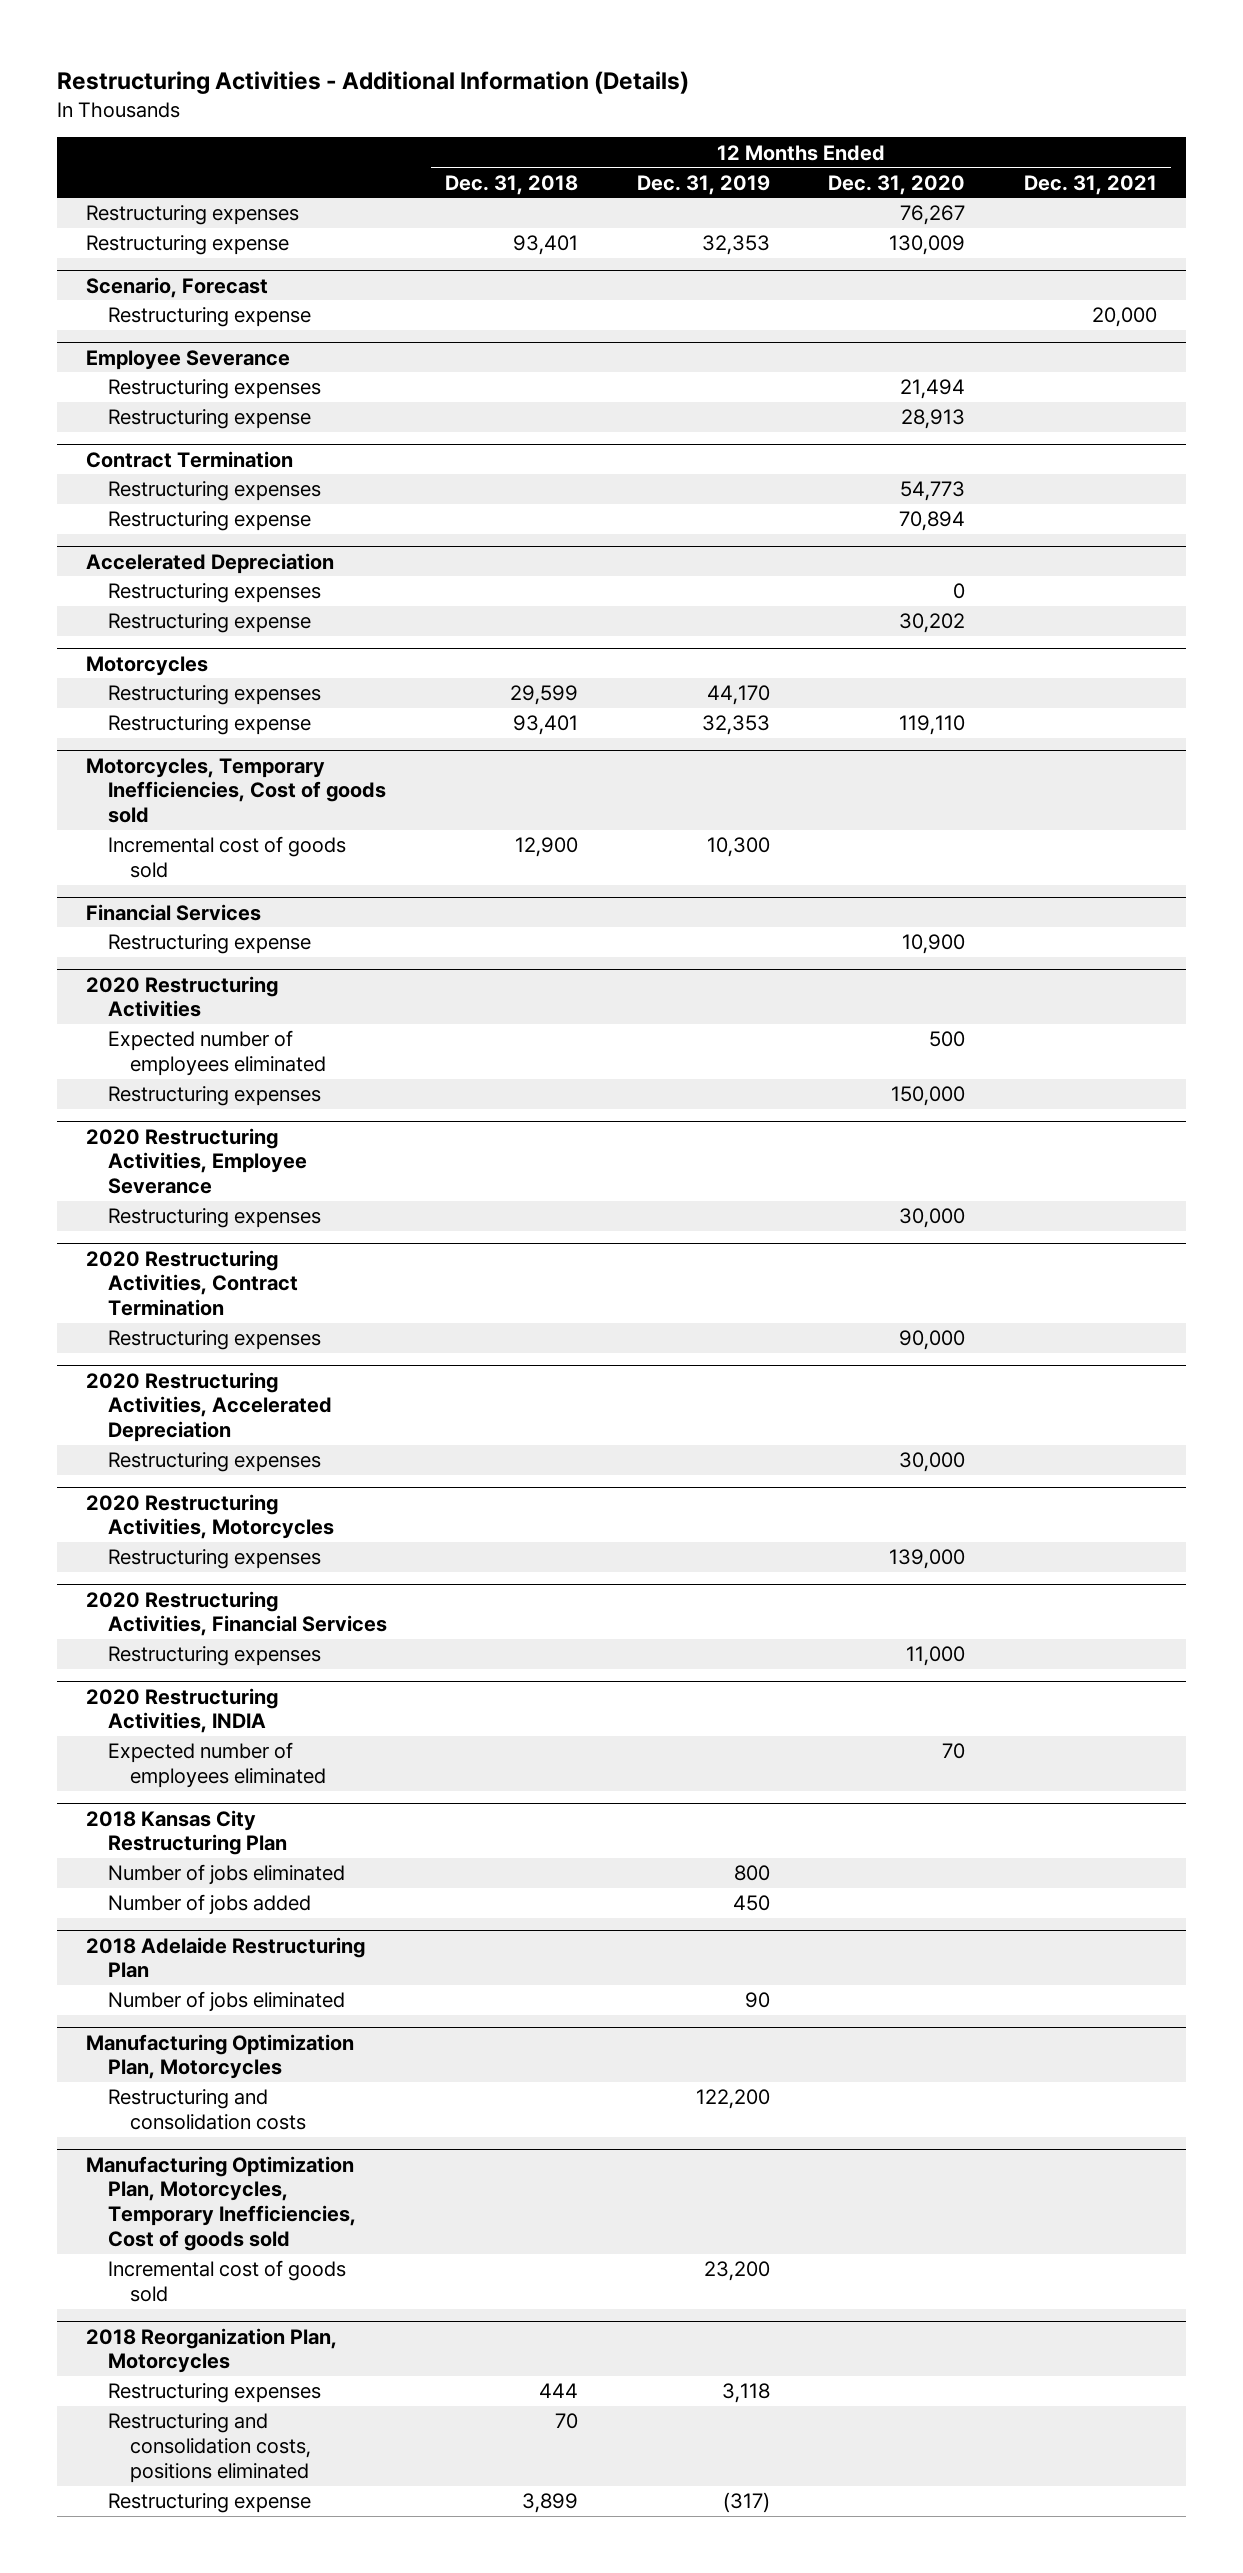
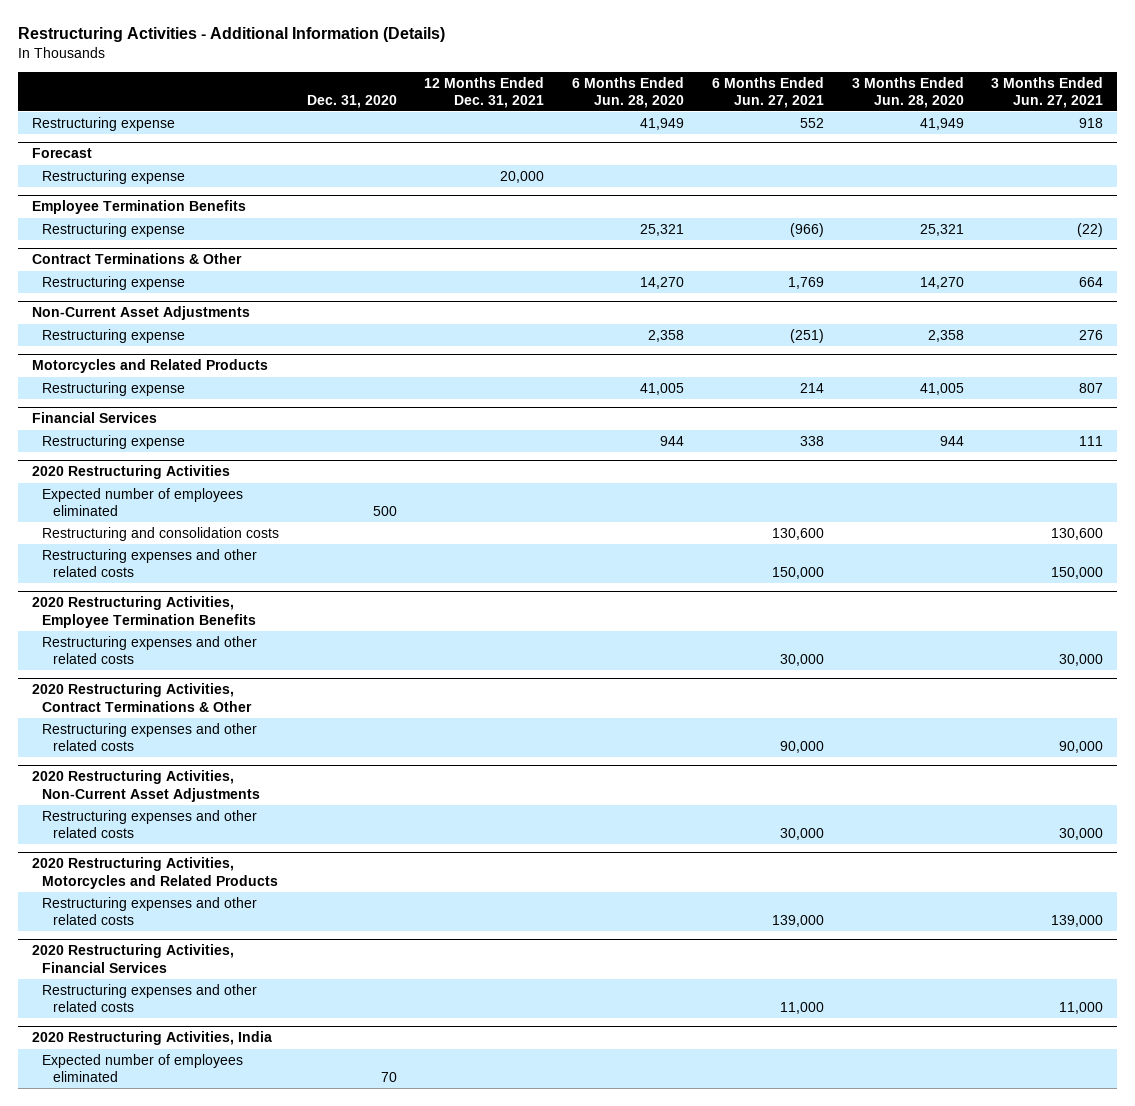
- | 12 Months Ended Dec. 31, 2018 | 12 Months Ended Dec. 31, 2019 | 12 Months Ended Dec. 31, 2020 | 12 Months Ended Dec. 31, 2021
+ | Dec. 31, 2020 | 12 Months Ended Dec. 31, 2021 | 6 Months Ended Jun. 28, 2020 | 6 Months Ended Jun. 27, 2021 | 3 Months Ended Jun. 28, 2020 | 3 Months Ended Jun. 27, 2021
- Restructuring expenses | | | 76,267 |
- Scenario, Forecast
+ Forecast
- Employee Severance
- Restructuring expenses | | | 21,494 |
+ Employee Termination Benefits
- Contract Termination
- Restructuring expenses | | | 54,773 |
+ Contract Terminations & Other
- Accelerated Depreciation
- Restructuring expenses | | | 0 |
+ Non-Current Asset Adjustments
- Motorcycles
- Restructuring expenses | 29,599 | 44,170 | |
- Restructuring expense | 93,401 | 32,353 | 119,110 |
- Motorcycles, Temporary Inefficiencies, Cost of goods sold
- Incremental cost of goods sold | 12,900 | 10,300 | |
+ Motorcycles and Related Products
+ Restructuring expense | | | 41,005 | 214 | 41,005 | 807
@ 2020 Restructuring Activities
- Restructuring expenses | | | 150,000 |
- 2020 Restructuring Activities, Employee Severance
- Restructuring expenses | | | 30,000 |
- 2020 Restructuring Activities, Contract Termination
- Restructuring expenses | | | 90,000 |
- 2020 Restructuring Activities, Accelerated Depreciation
- Restructuring expenses | | | 30,000 |
- 2020 Restructuring Activities, Motorcycles
- Restructuring expenses | | | 139,000 |
@ 2020 Restructuring Activities
+ Restructuring and consolidation costs | | | | 130,600 | | 130,600
+ Restructuring expenses and other related costs | | | | 150,000 | | 150,000
+ 2020 Restructuring Activities, Employee Termination Benefits
+ Restructuring expenses and other related costs | | | | 30,000 | | 30,000
+ 2020 Restructuring Activities, Contract Terminations & Other
+ Restructuring expenses and other related costs | | | | 90,000 | | 90,000
+ 2020 Restructuring Activities, Non-Current Asset Adjustments
+ Restructuring expenses and other related costs | | | | 30,000 | | 30,000
+ 2020 Restructuring Activities, Motorcycles and Related Products
+ Restructuring expenses and other related costs | | | | 139,000 | | 139,000
@ 2020 Restructuring Activities, Financial Services
- Restructuring expenses | | | 11,000 |
- 2020 Restructuring Activities, INDIA
@ 2020 Restructuring Activities, Financial Services
+ Restructuring expenses and other related costs | | | | 11,000 | | 11,000
+ 2020 Restructuring Activities, India
- 2018 Kansas City Restructuring Plan
- Number of jobs eliminated | | 800 | |
- Number of jobs added | | 450 | |
- 2018 Adelaide Restructuring Plan
- Number of jobs eliminated | | 90 | |
- Manufacturing Optimization Plan, Motorcycles
- Restructuring and consolidation costs | | 122,200 | |
- Manufacturing Optimization Plan, Motorcycles, Temporary Inefficiencies, Cost of goods sold
- Incremental cost of goods sold | | 23,200 | |
- 2018 Reorganization Plan, Motorcycles
- Restructuring expenses | 444 | 3,118 | |
- Restructuring and consolidation costs, positions eliminated | 70 | | |
- Restructuring expense | 3,899 | (317) | |

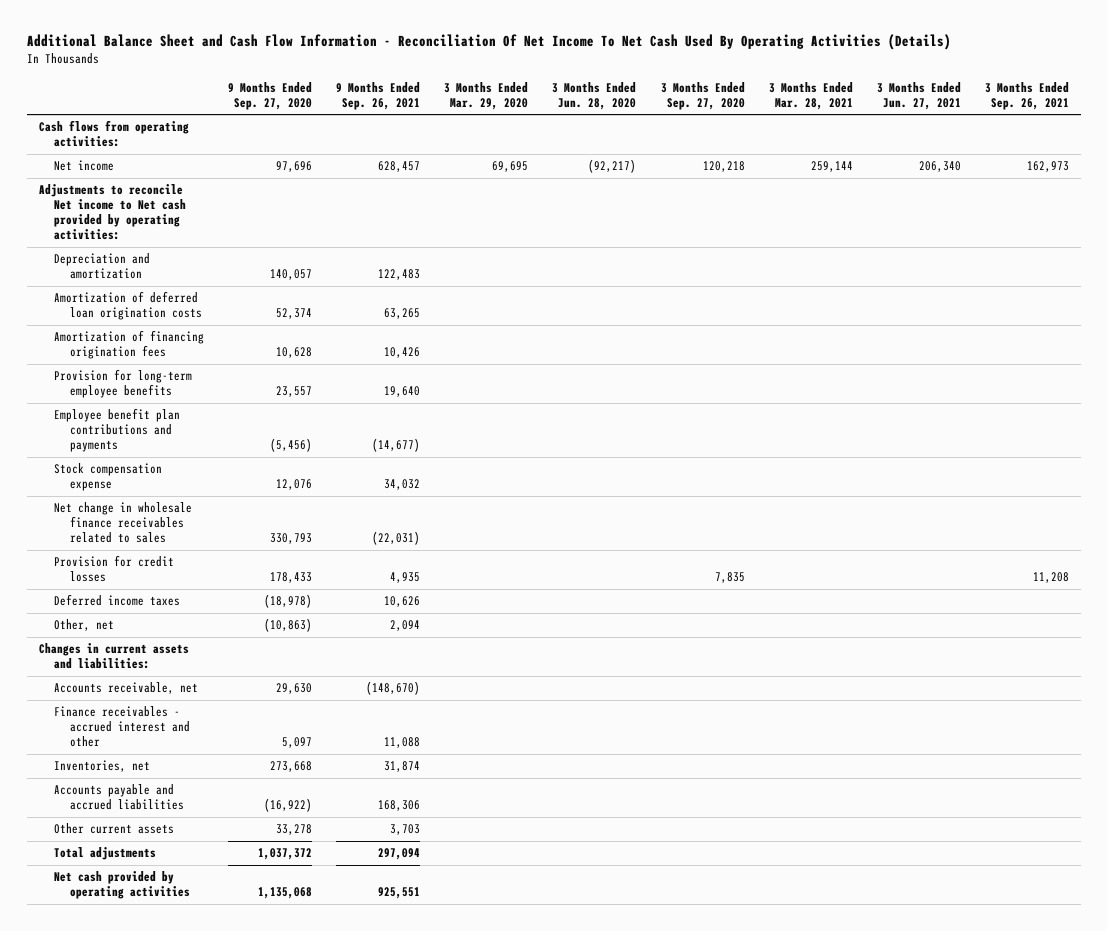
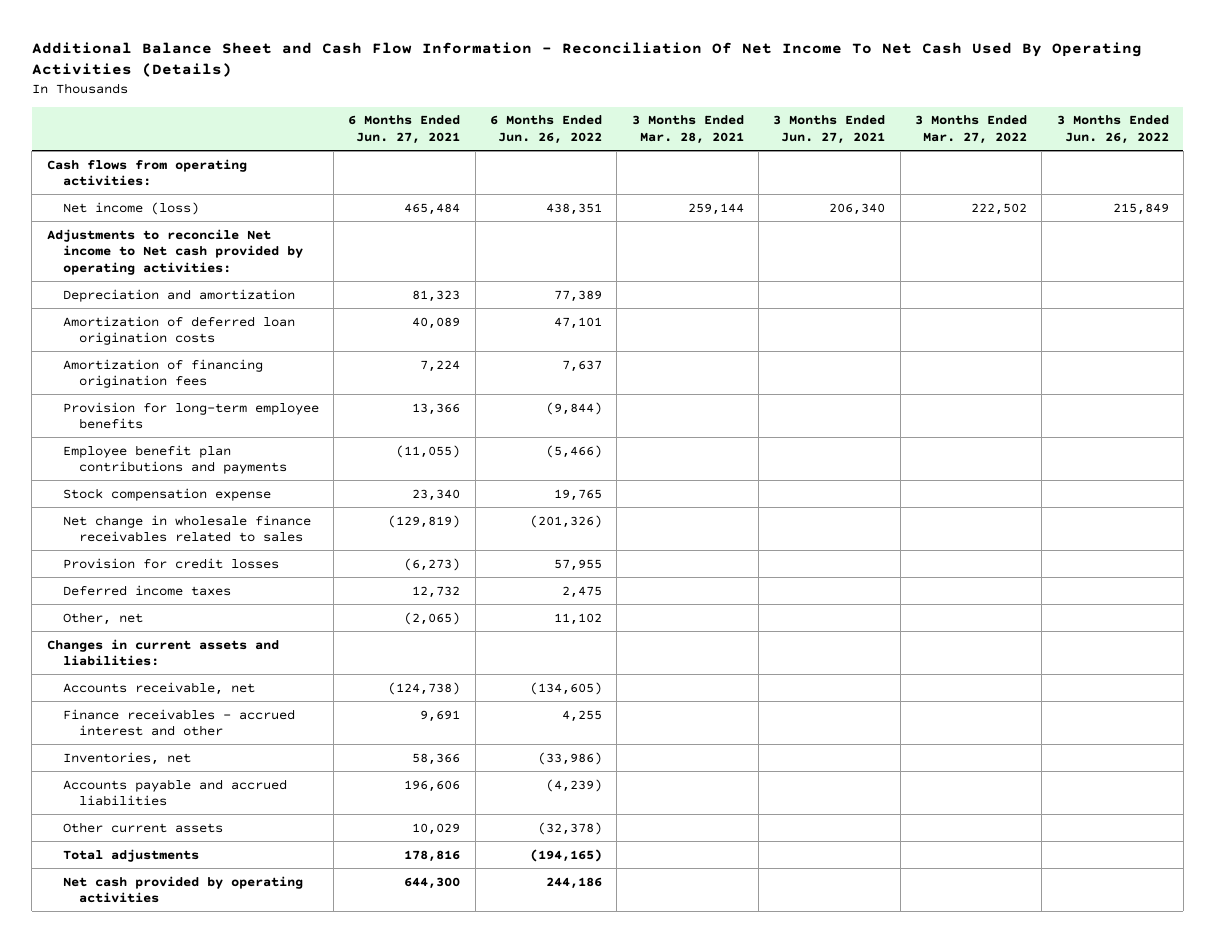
- | 9 Months Ended Sep. 27, 2020 | 9 Months Ended Sep. 26, 2021 | 3 Months Ended Mar. 29, 2020 | 3 Months Ended Jun. 28, 2020 | 3 Months Ended Sep. 27, 2020 | 3 Months Ended Mar. 28, 2021 | 3 Months Ended Jun. 27, 2021 | 3 Months Ended Sep. 26, 2021
+ | 6 Months Ended Jun. 27, 2021 | 6 Months Ended Jun. 26, 2022 | 3 Months Ended Mar. 28, 2021 | 3 Months Ended Jun. 27, 2021 | 3 Months Ended Mar. 27, 2022 | 3 Months Ended Jun. 26, 2022
- Net income | 97,696 | 628,457 | 69,695 | (92,217) | 120,218 | 259,144 | 206,340 | 162,973
+ Net income (loss) | 465,484 | 438,351 | 259,144 | 206,340 | 222,502 | 215,849

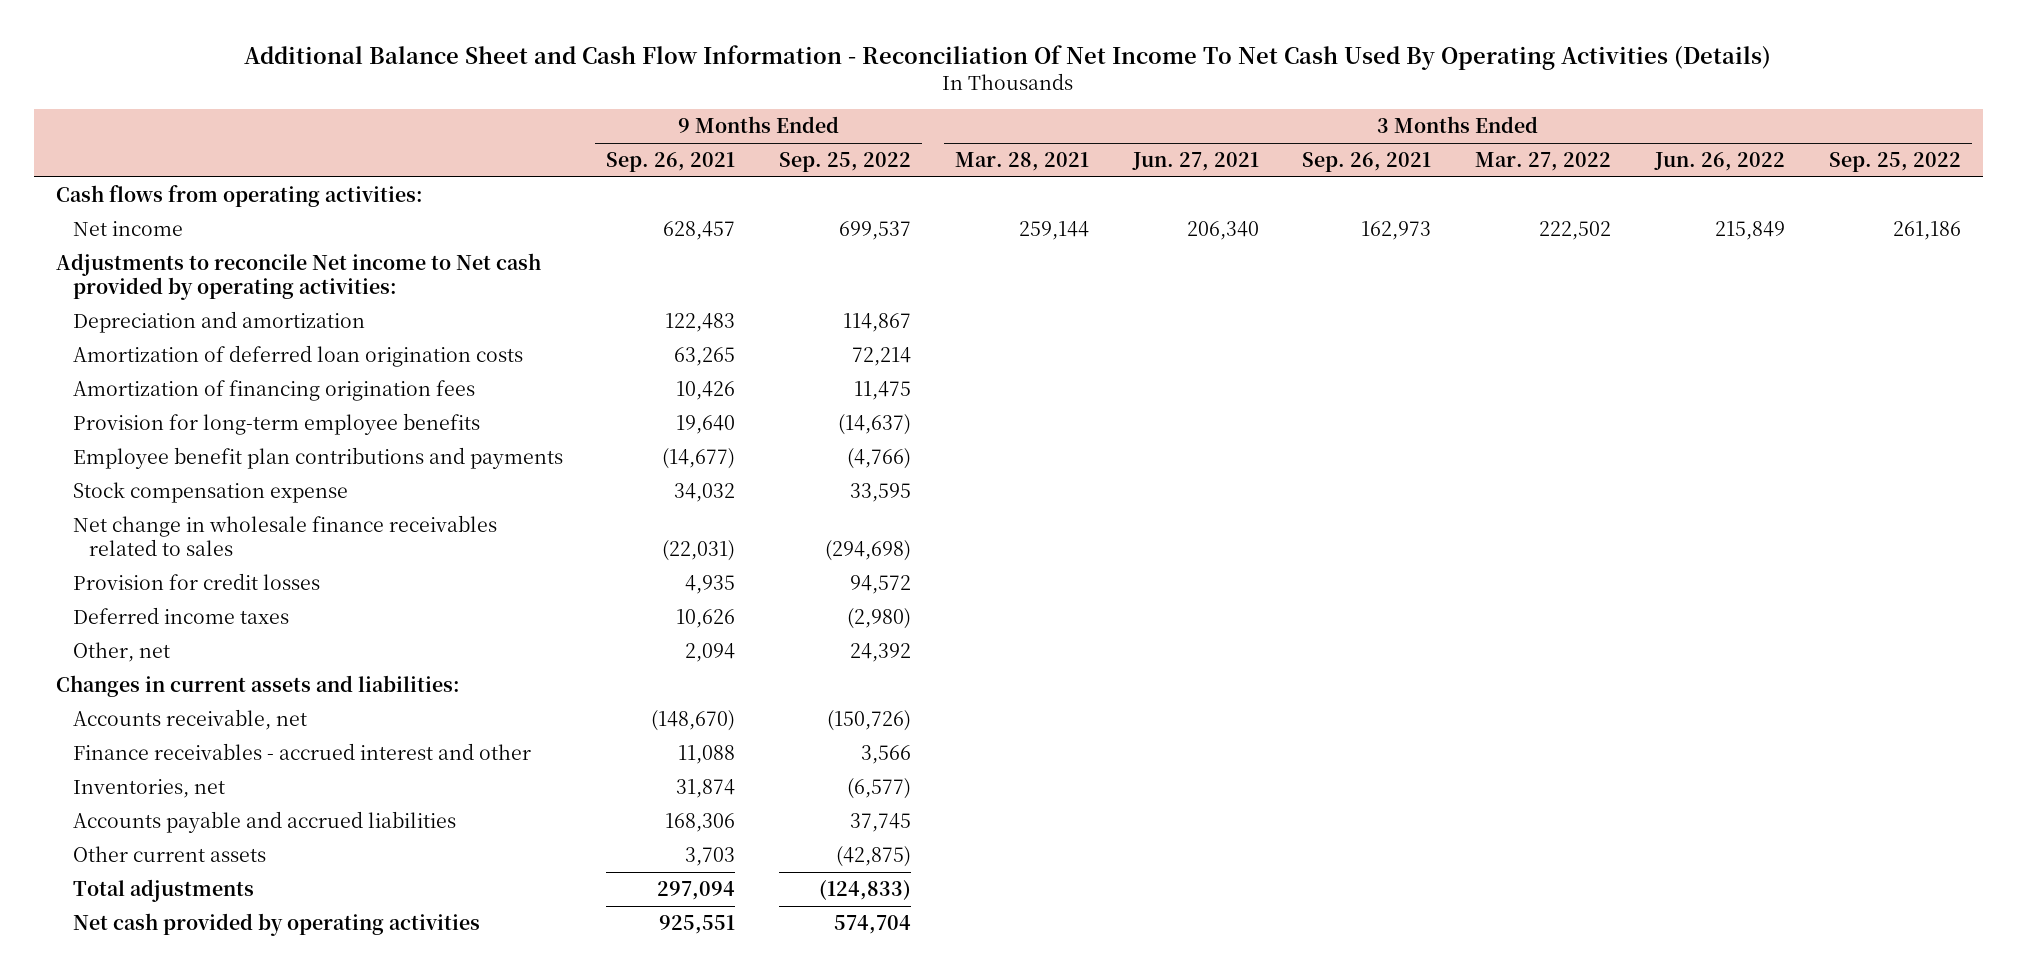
- | 6 Months Ended Jun. 27, 2021 | 6 Months Ended Jun. 26, 2022 | 3 Months Ended Mar. 28, 2021 | 3 Months Ended Jun. 27, 2021 | 3 Months Ended Mar. 27, 2022 | 3 Months Ended Jun. 26, 2022
+ | 9 Months Ended Sep. 26, 2021 | 9 Months Ended Sep. 25, 2022 | 3 Months Ended Mar. 28, 2021 | 3 Months Ended Jun. 27, 2021 | 3 Months Ended Sep. 26, 2021 | 3 Months Ended Mar. 27, 2022 | 3 Months Ended Jun. 26, 2022 | 3 Months Ended Sep. 25, 2022
- Net income (loss) | 465,484 | 438,351 | 259,144 | 206,340 | 222,502 | 215,849
+ Net income | 628,457 | 699,537 | 259,144 | 206,340 | 162,973 | 222,502 | 215,849 | 261,186

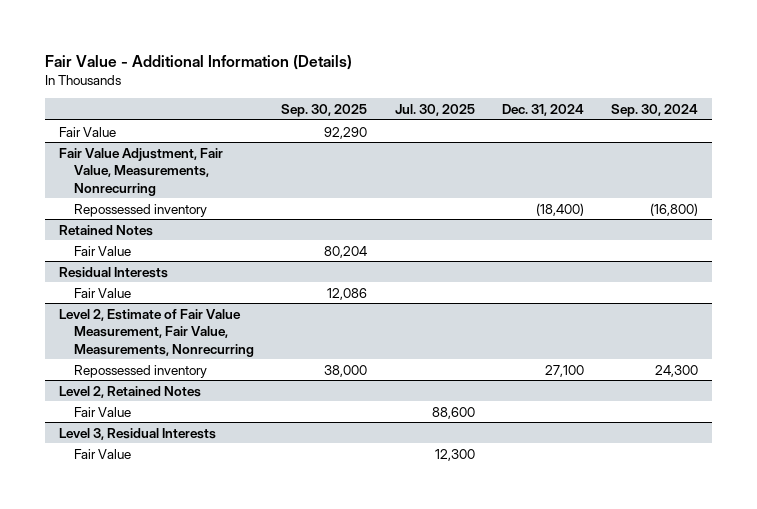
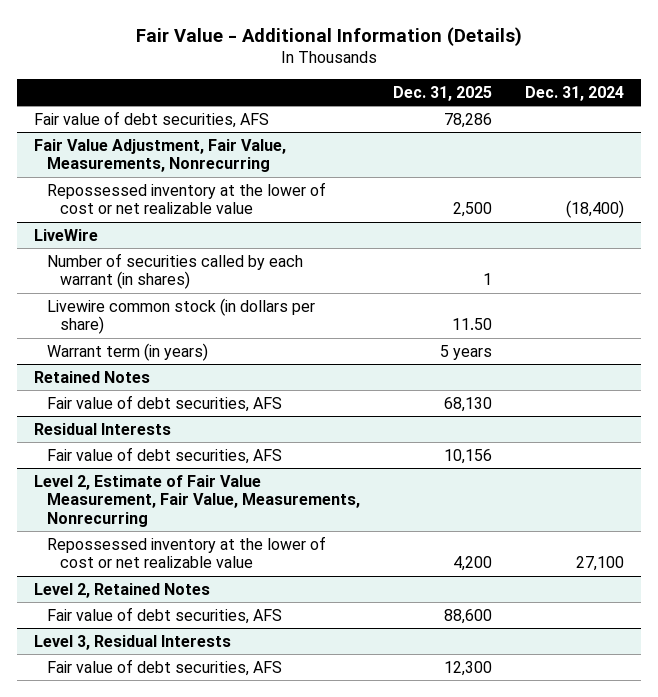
- | Sep. 30, 2025 | Jul. 30, 2025 | Dec. 31, 2024 | Sep. 30, 2024
+ | Dec. 31, 2025 | Dec. 31, 2024
- Fair Value | 92,290 | | |
+ Fair value of debt securities, AFS | 78,286 |
@ Fair Value Adjustment, Fair Value, Measurements, Nonrecurring
- Repossessed inventory | | | (18,400) | (16,800)
+ Repossessed inventory at the lower of cost or net realizable value | 2,500 | (18,400)
+ LiveWire
+ Number of securities called by each warrant (in shares) | 1 |
+ Livewire common stock (in dollars per share) | 11.50 |
+ Warrant term (in years) | 5 years |
@ Retained Notes
- Fair Value | 80,204 | | |
+ Fair value of debt securities, AFS | 68,130 |
@ Residual Interests
- Fair Value | 12,086 | | |
+ Fair value of debt securities, AFS | 10,156 |
@ Level 2, Estimate of Fair Value Measurement, Fair Value, Measurements, Nonrecurring
- Repossessed inventory | 38,000 | | 27,100 | 24,300
+ Repossessed inventory at the lower of cost or net realizable value | 4,200 | 27,100
@ Level 2, Retained Notes
- Fair Value | | 88,600 | |
+ Fair value of debt securities, AFS | 88,600 |
@ Level 3, Residual Interests
- Fair Value | | 12,300 | |
+ Fair value of debt securities, AFS | 12,300 |

